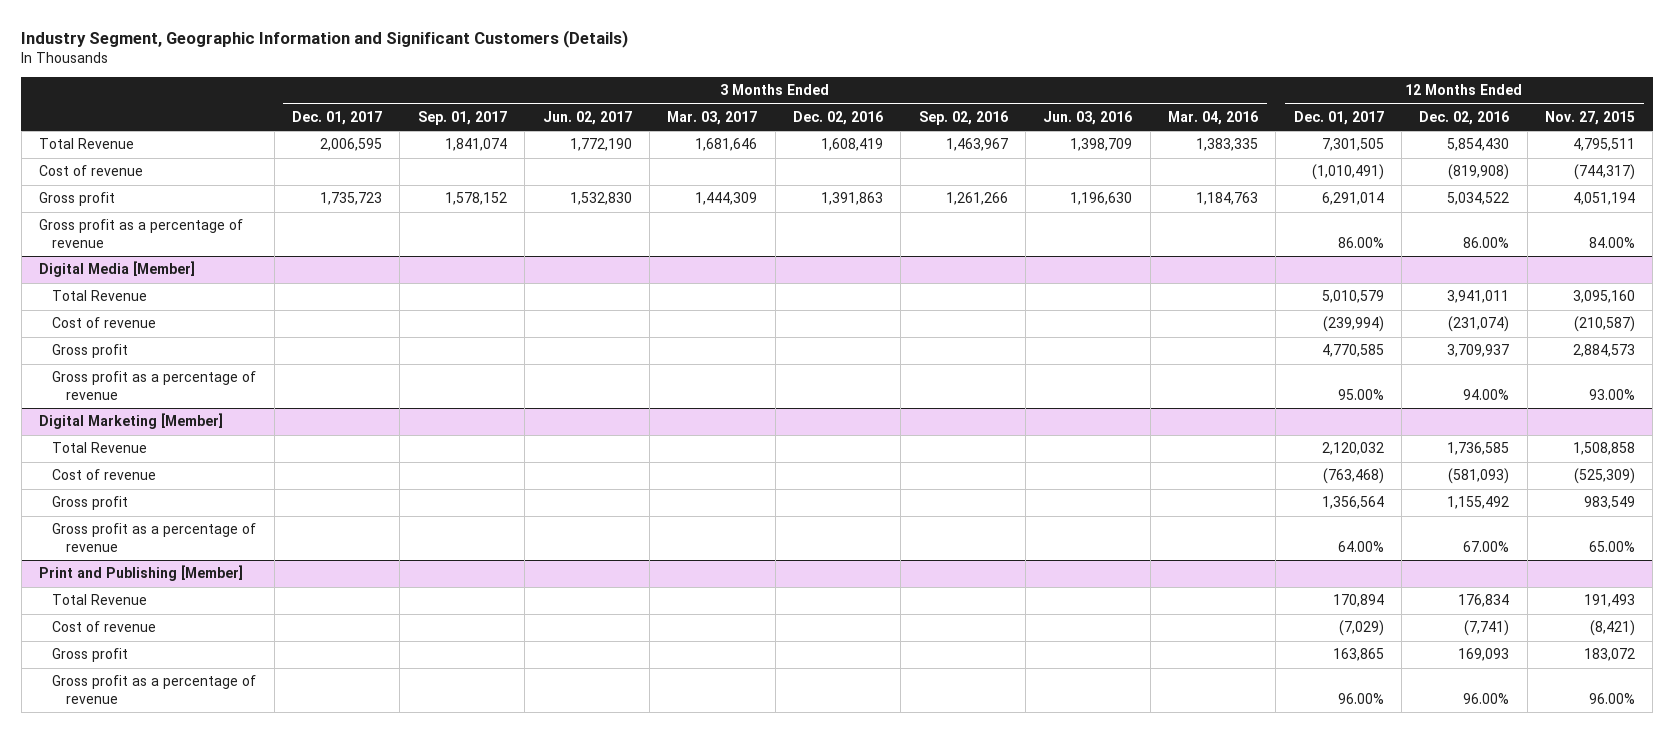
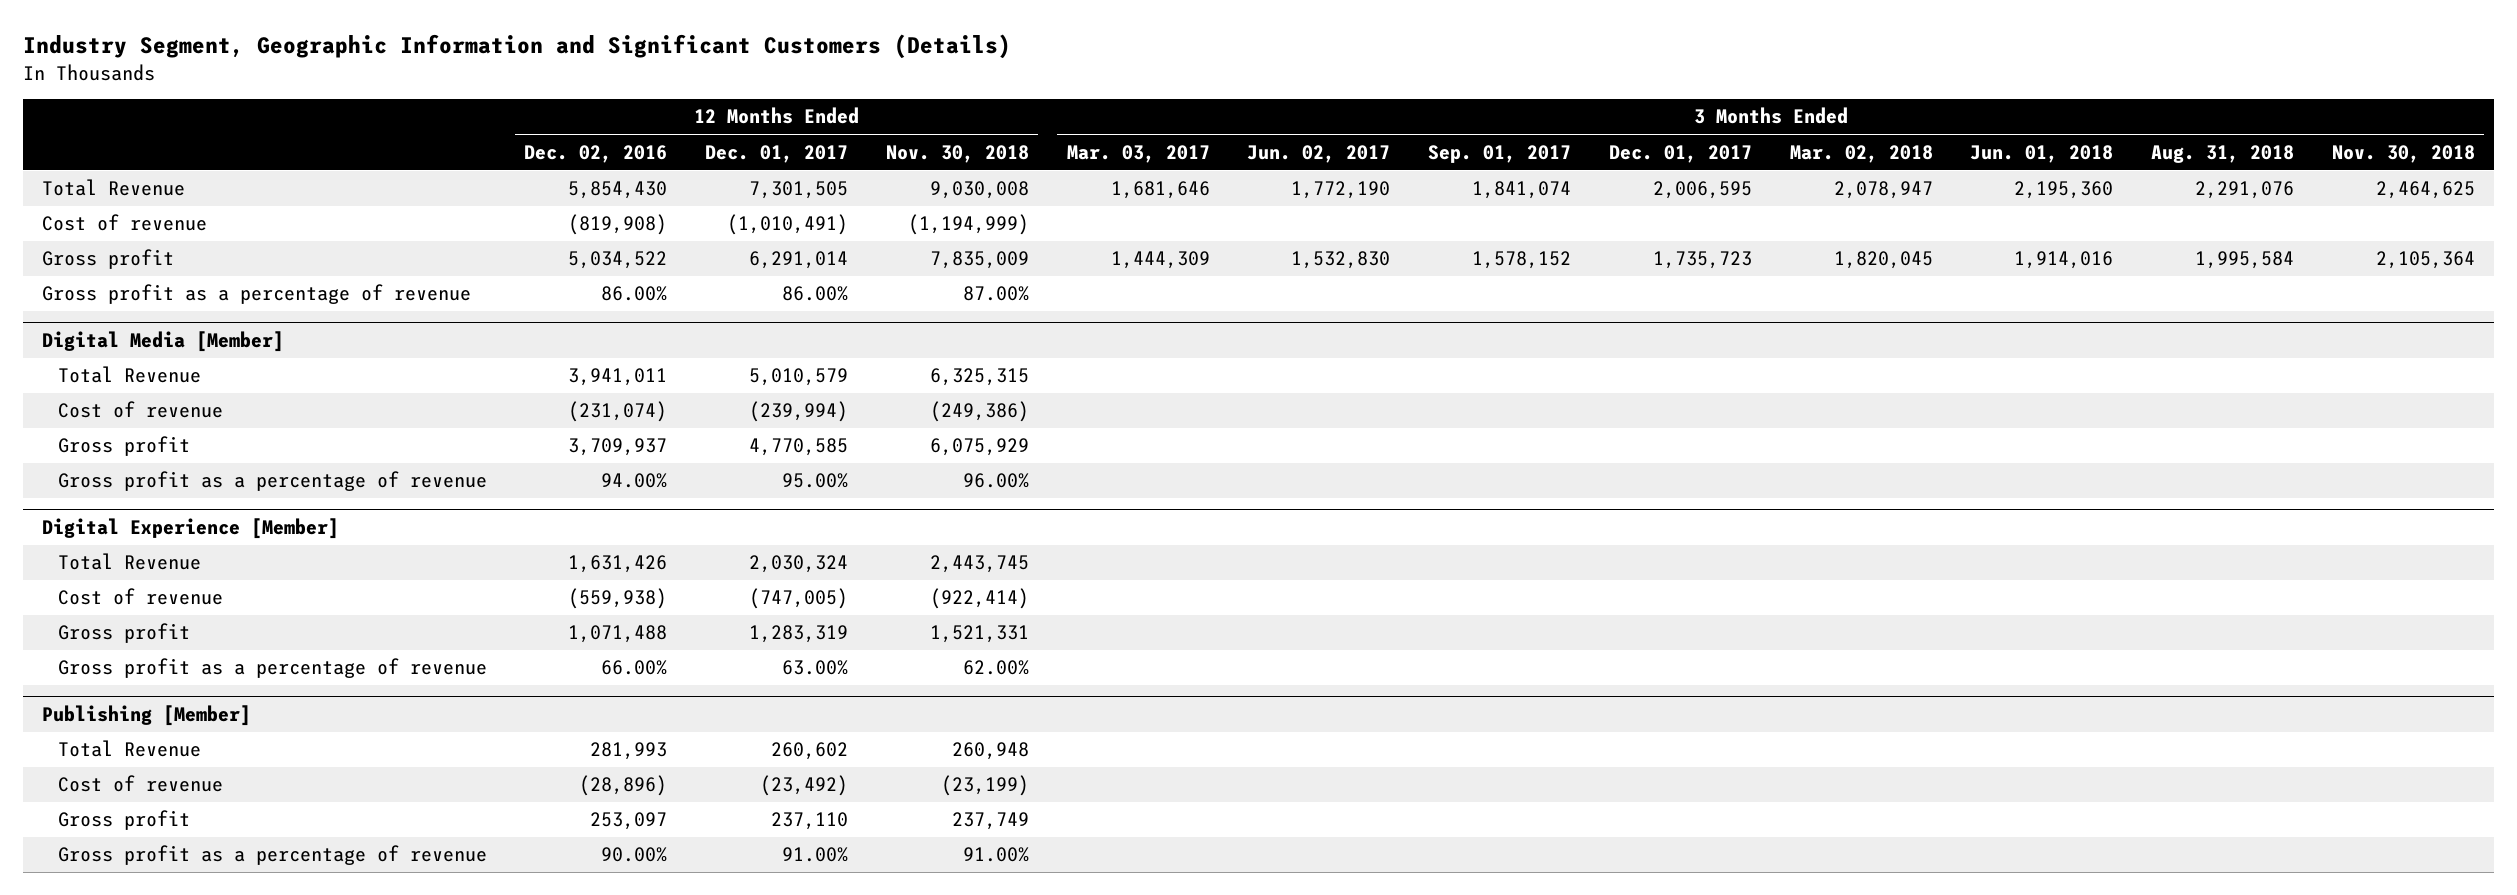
- | 3 Months Ended Dec. 01, 2017 | 3 Months Ended Sep. 01, 2017 | 3 Months Ended Jun. 02, 2017 | 3 Months Ended Mar. 03, 2017 | 3 Months Ended Dec. 02, 2016 | 3 Months Ended Sep. 02, 2016 | 3 Months Ended Jun. 03, 2016 | 3 Months Ended Mar. 04, 2016 | 12 Months Ended Dec. 01, 2017 | 12 Months Ended Dec. 02, 2016 | 12 Months Ended Nov. 27, 2015
+ | 12 Months Ended Dec. 02, 2016 | 12 Months Ended Dec. 01, 2017 | 12 Months Ended Nov. 30, 2018 | 3 Months Ended Mar. 03, 2017 | 3 Months Ended Jun. 02, 2017 | 3 Months Ended Sep. 01, 2017 | 3 Months Ended Dec. 01, 2017 | 3 Months Ended Mar. 02, 2018 | 3 Months Ended Jun. 01, 2018 | 3 Months Ended Aug. 31, 2018 | 3 Months Ended Nov. 30, 2018
- Digital Marketing [Member]
- Total Revenue | | | | | | | | | 2,120,032 | 1,736,585 | 1,508,858
- Cost of revenue | | | | | | | | | (763,468) | (581,093) | (525,309)
- Gross profit | | | | | | | | | 1,356,564 | 1,155,492 | 983,549
- Gross profit as a percentage of revenue | | | | | | | | | 64.00% | 67.00% | 65.00%
- Print and Publishing [Member]
- Total Revenue | | | | | | | | | 170,894 | 176,834 | 191,493
- Cost of revenue | | | | | | | | | (7,029) | (7,741) | (8,421)
- Gross profit | | | | | | | | | 163,865 | 169,093 | 183,072
- Gross profit as a percentage of revenue | | | | | | | | | 96.00% | 96.00% | 96.00%
+ Digital Experience [Member]
+ Total Revenue | 1,631,426 | 2,030,324 | 2,443,745 | | | | | | | |
+ Cost of revenue | (559,938) | (747,005) | (922,414) | | | | | | | |
+ Gross profit | 1,071,488 | 1,283,319 | 1,521,331 | | | | | | | |
+ Gross profit as a percentage of revenue | 66.00% | 63.00% | 62.00% | | | | | | | |
+ Publishing [Member]
+ Total Revenue | 281,993 | 260,602 | 260,948 | | | | | | | |
+ Cost of revenue | (28,896) | (23,492) | (23,199) | | | | | | | |
+ Gross profit | 253,097 | 237,110 | 237,749 | | | | | | | |
+ Gross profit as a percentage of revenue | 90.00% | 91.00% | 91.00% | | | | | | | |

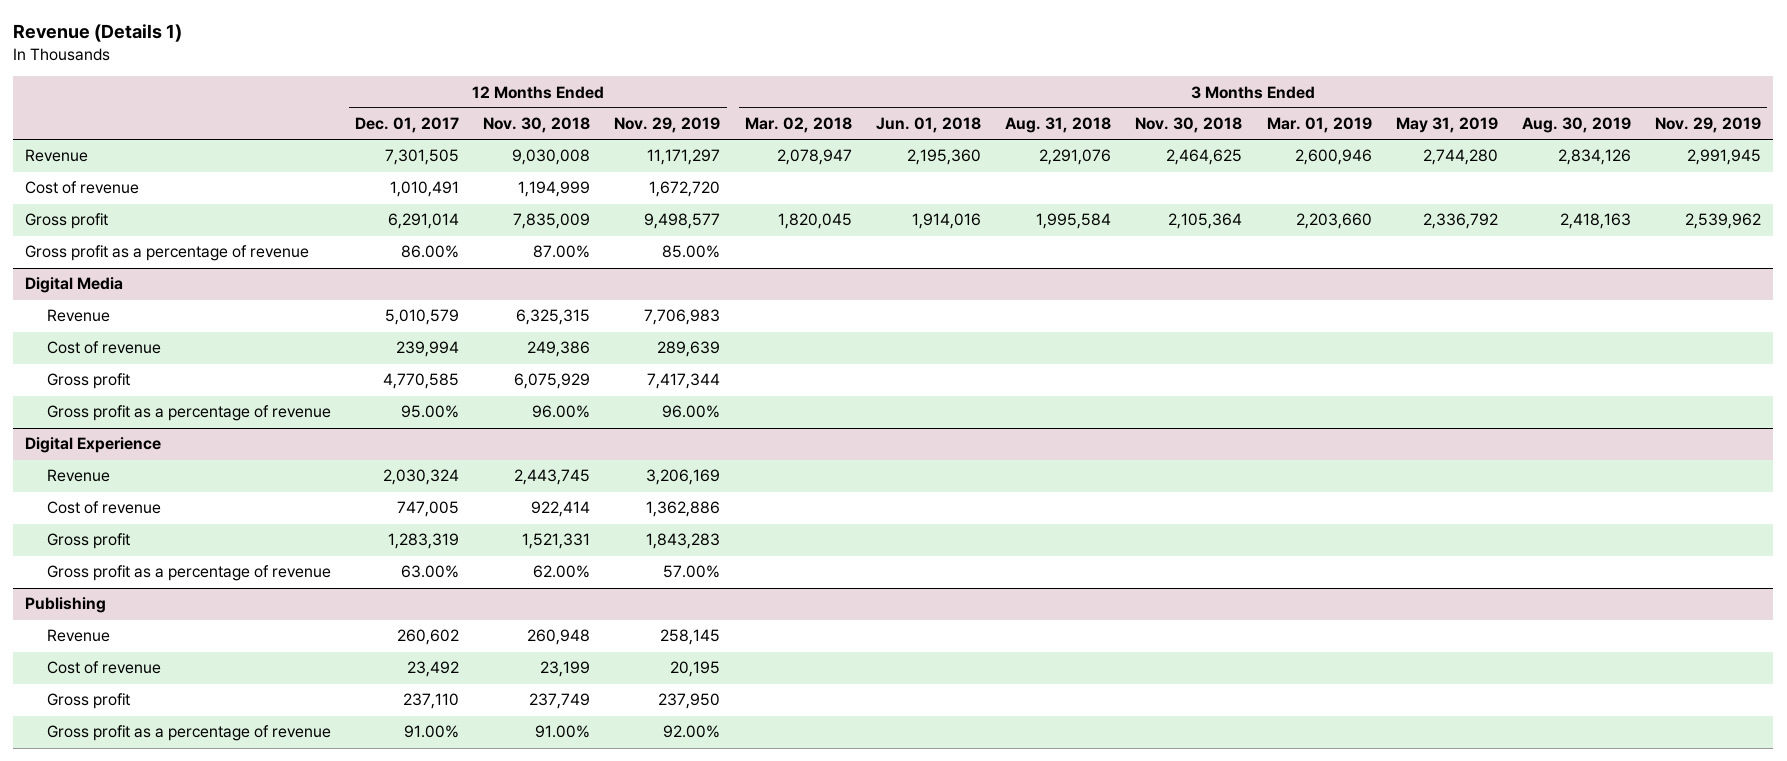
- Industry Segment, Geographic Information and Significant Customers (Details)
+ Revenue (Details 1)
- | 12 Months Ended Dec. 02, 2016 | 12 Months Ended Dec. 01, 2017 | 12 Months Ended Nov. 30, 2018 | 3 Months Ended Mar. 03, 2017 | 3 Months Ended Jun. 02, 2017 | 3 Months Ended Sep. 01, 2017 | 3 Months Ended Dec. 01, 2017 | 3 Months Ended Mar. 02, 2018 | 3 Months Ended Jun. 01, 2018 | 3 Months Ended Aug. 31, 2018 | 3 Months Ended Nov. 30, 2018
+ | 12 Months Ended Dec. 01, 2017 | 12 Months Ended Nov. 30, 2018 | 12 Months Ended Nov. 29, 2019 | 3 Months Ended Mar. 02, 2018 | 3 Months Ended Jun. 01, 2018 | 3 Months Ended Aug. 31, 2018 | 3 Months Ended Nov. 30, 2018 | 3 Months Ended Mar. 01, 2019 | 3 Months Ended May 31, 2019 | 3 Months Ended Aug. 30, 2019 | 3 Months Ended Nov. 29, 2019
- Total Revenue | 5,854,430 | 7,301,505 | 9,030,008 | 1,681,646 | 1,772,190 | 1,841,074 | 2,006,595 | 2,078,947 | 2,195,360 | 2,291,076 | 2,464,625
- Cost of revenue | (819,908) | (1,010,491) | (1,194,999) | | | | | | | |
+ Revenue | 7,301,505 | 9,030,008 | 11,171,297 | 2,078,947 | 2,195,360 | 2,291,076 | 2,464,625 | 2,600,946 | 2,744,280 | 2,834,126 | 2,991,945
+ Cost of revenue | 1,010,491 | 1,194,999 | 1,672,720 | | | | | | | |
- Digital Media [Member]
- Total Revenue | 3,941,011 | 5,010,579 | 6,325,315 | | | | | | | |
- Cost of revenue | (231,074) | (239,994) | (249,386) | | | | | | | |
+ Digital Media
+ Revenue | 5,010,579 | 6,325,315 | 7,706,983 | | | | | | | |
+ Cost of revenue | 239,994 | 249,386 | 289,639 | | | | | | | |
- Digital Experience [Member]
- Total Revenue | 1,631,426 | 2,030,324 | 2,443,745 | | | | | | | |
- Cost of revenue | (559,938) | (747,005) | (922,414) | | | | | | | |
+ Digital Experience
+ Revenue | 2,030,324 | 2,443,745 | 3,206,169 | | | | | | | |
+ Cost of revenue | 747,005 | 922,414 | 1,362,886 | | | | | | | |
- Publishing [Member]
- Total Revenue | 281,993 | 260,602 | 260,948 | | | | | | | |
- Cost of revenue | (28,896) | (23,492) | (23,199) | | | | | | | |
+ Publishing
+ Revenue | 260,602 | 260,948 | 258,145 | | | | | | | |
+ Cost of revenue | 23,492 | 23,199 | 20,195 | | | | | | | |

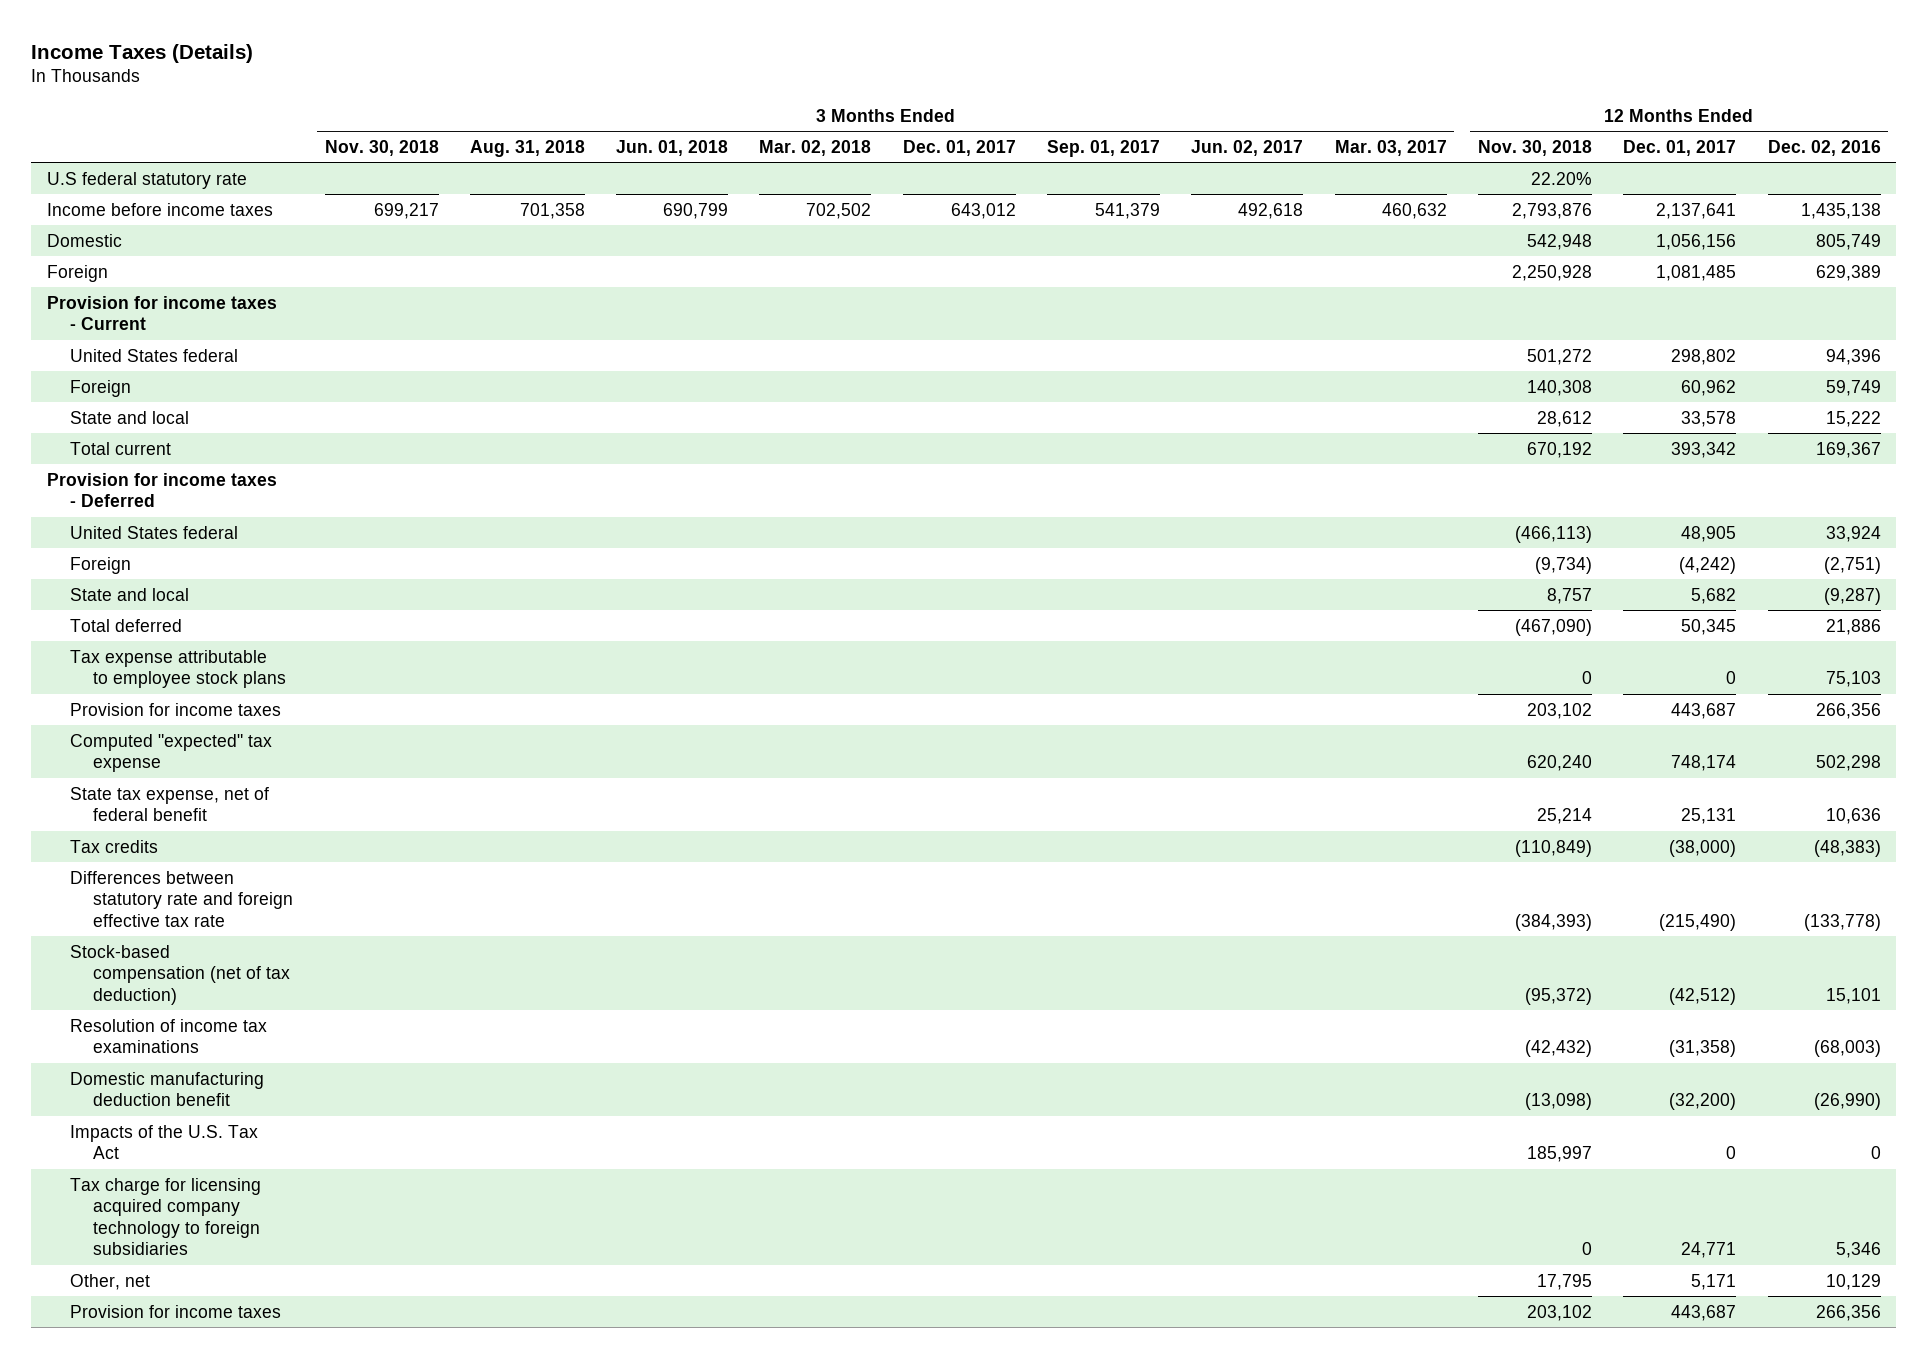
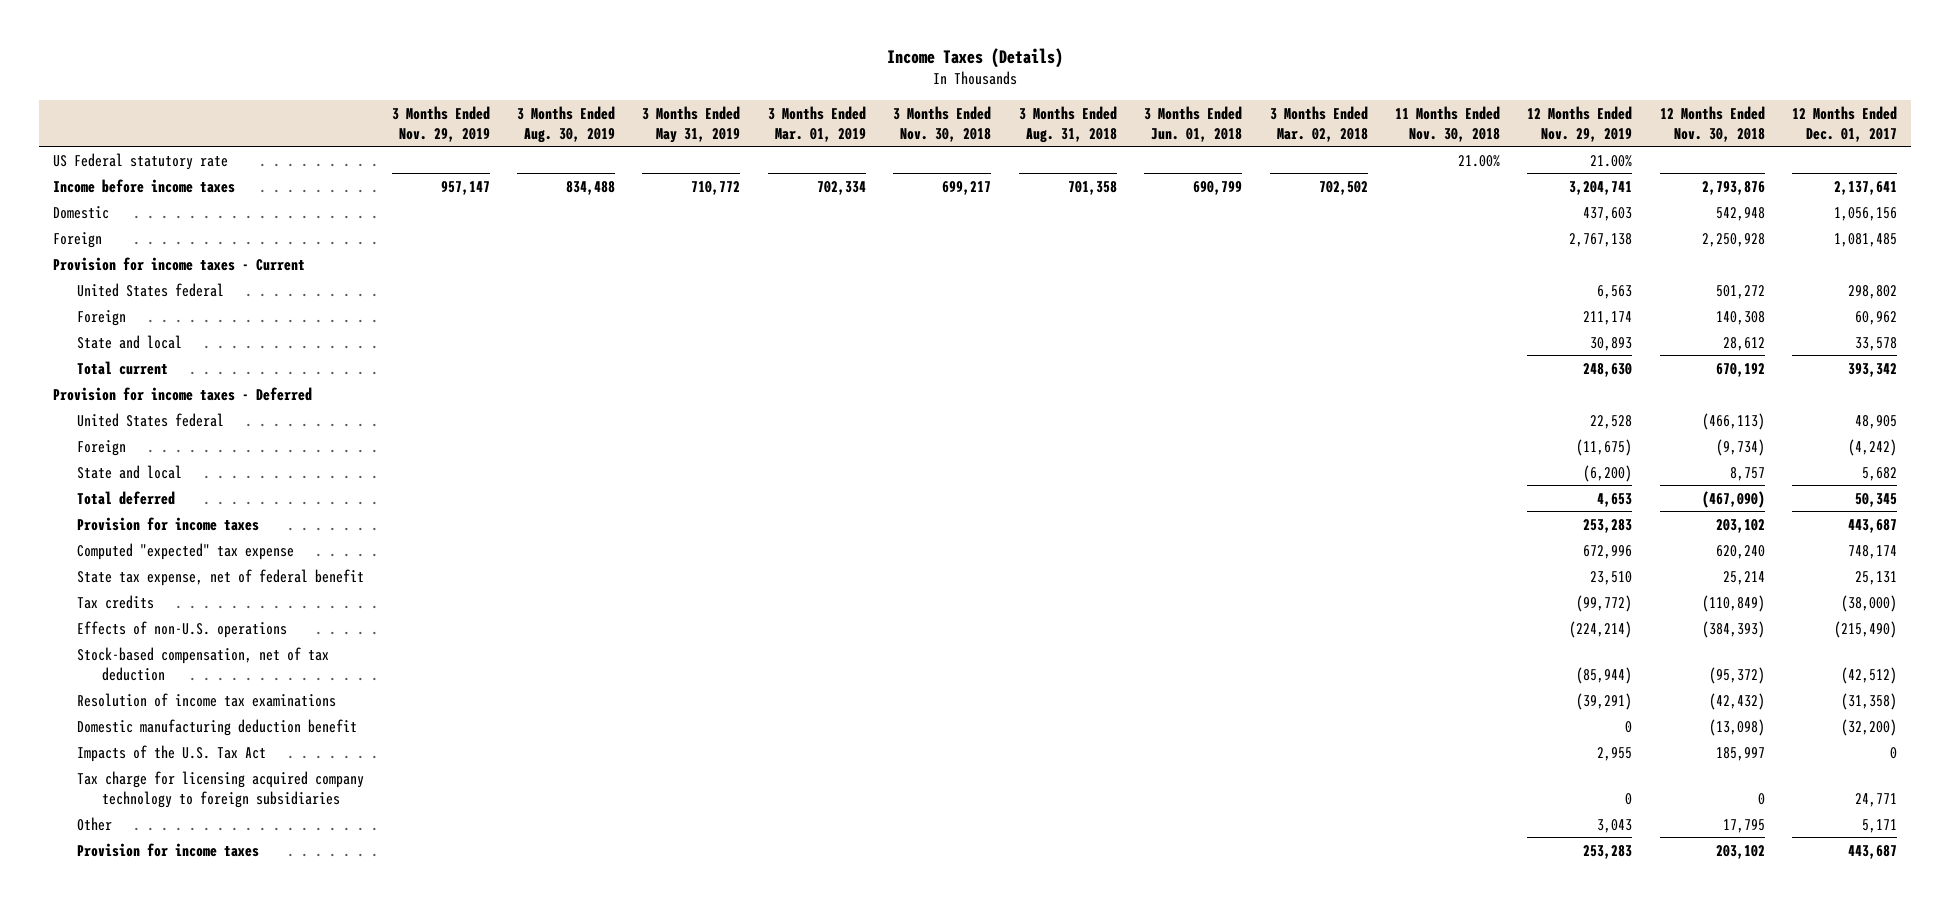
- | 3 Months Ended Nov. 30, 2018 | 3 Months Ended Aug. 31, 2018 | 3 Months Ended Jun. 01, 2018 | 3 Months Ended Mar. 02, 2018 | 3 Months Ended Dec. 01, 2017 | 3 Months Ended Sep. 01, 2017 | 3 Months Ended Jun. 02, 2017 | 3 Months Ended Mar. 03, 2017 | 12 Months Ended Nov. 30, 2018 | 12 Months Ended Dec. 01, 2017 | 12 Months Ended Dec. 02, 2016
+ | 3 Months Ended Nov. 29, 2019 | 3 Months Ended Aug. 30, 2019 | 3 Months Ended May 31, 2019 | 3 Months Ended Mar. 01, 2019 | 3 Months Ended Nov. 30, 2018 | 3 Months Ended Aug. 31, 2018 | 3 Months Ended Jun. 01, 2018 | 3 Months Ended Mar. 02, 2018 | 11 Months Ended Nov. 30, 2018 | 12 Months Ended Nov. 29, 2019 | 12 Months Ended Nov. 30, 2018 | 12 Months Ended Dec. 01, 2017
- U.S federal statutory rate | | | | | | | | | 22.20% | |
+ US Federal statutory rate | | | | | | | | | 21.00% | 21.00% | |
- Tax expense attributable to employee stock plans | | | | | | | | | 0 | 0 | 75,103
- Differences between statutory rate and foreign effective tax rate | | | | | | | | | (384,393) | (215,490) | (133,778)
- Stock-based compensation (net of tax deduction) | | | | | | | | | (95,372) | (42,512) | 15,101
+ Effects of non-U.S. operations | | | | | | | | | | (224,214) | (384,393) | (215,490)
+ Stock-based compensation, net of tax deduction | | | | | | | | | | (85,944) | (95,372) | (42,512)
- Other, net | | | | | | | | | 17,795 | 5,171 | 10,129
+ Other | | | | | | | | | | 3,043 | 17,795 | 5,171

